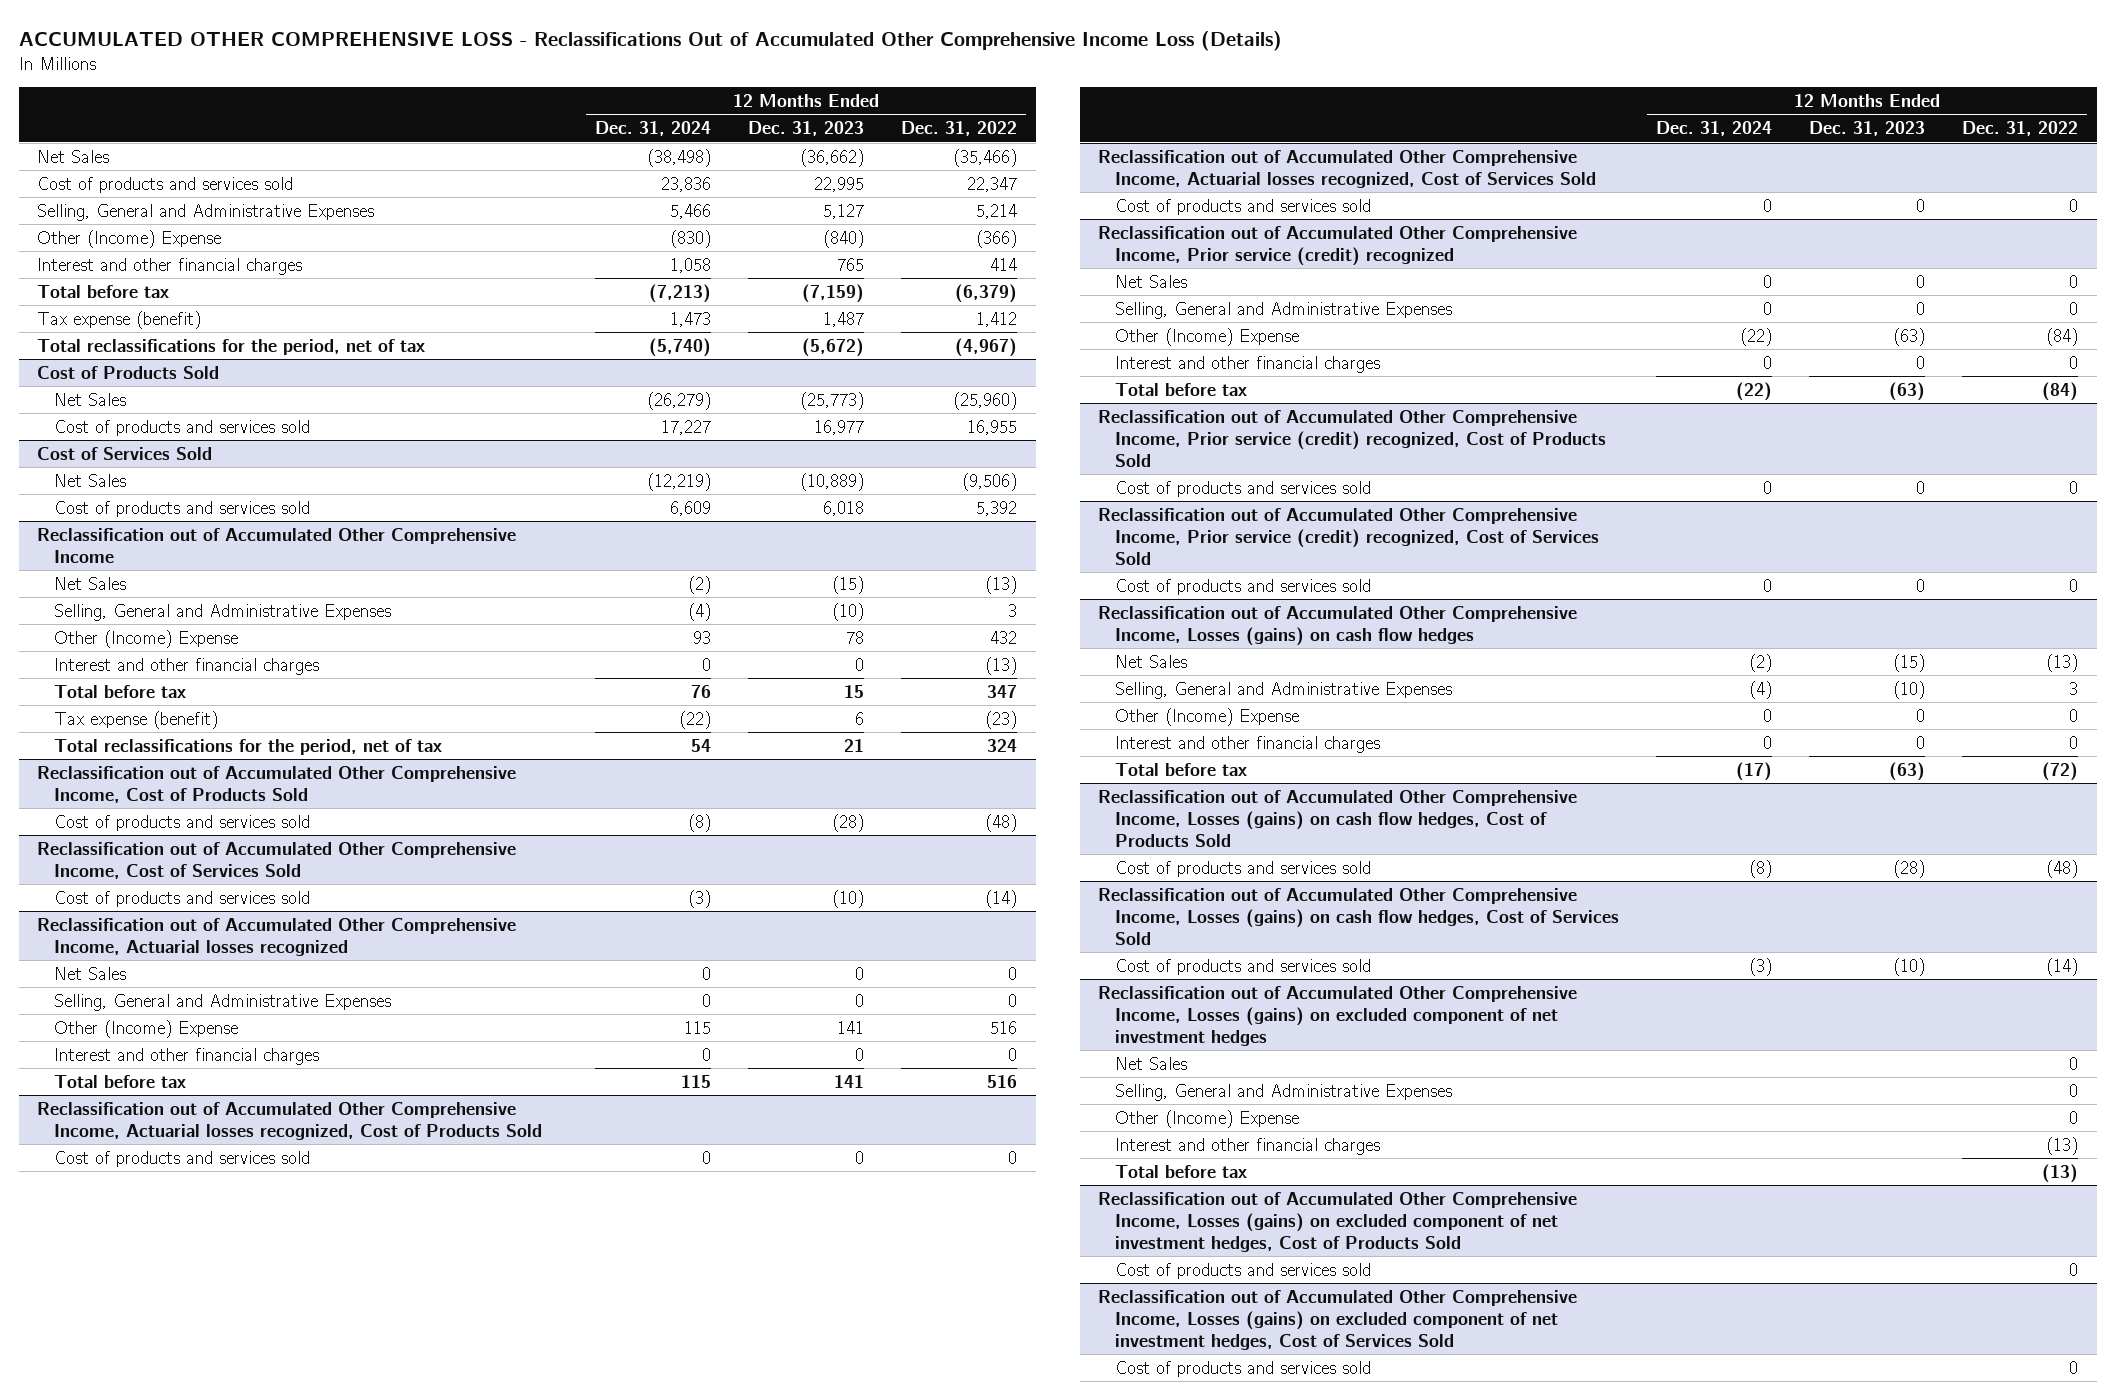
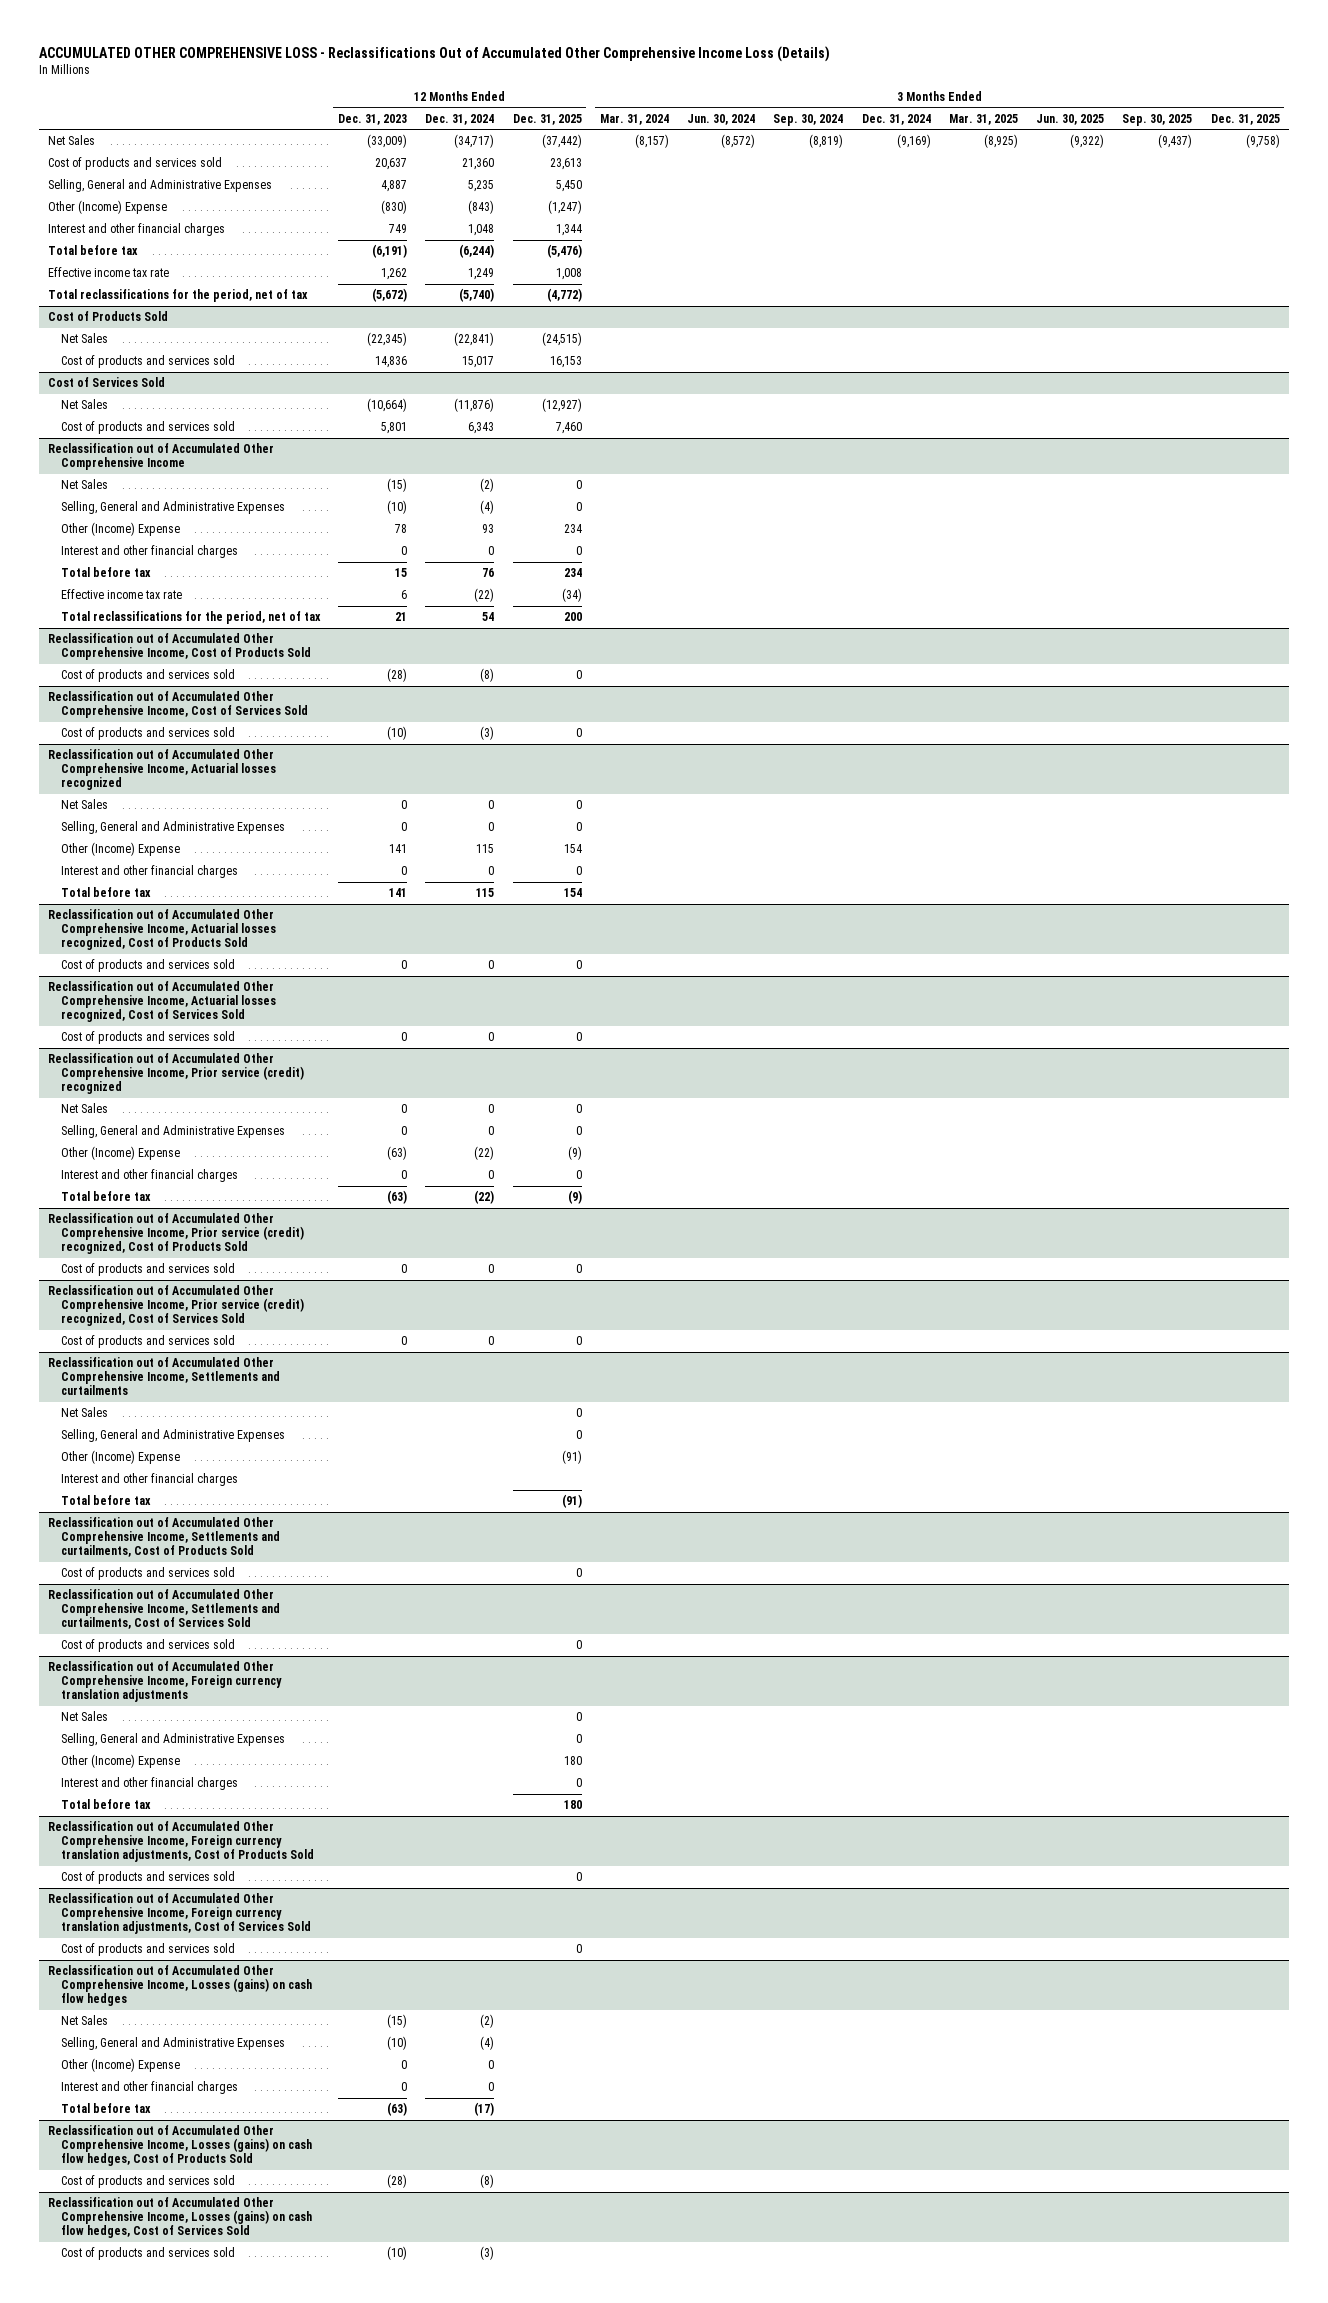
- | 12 Months Ended Dec. 31, 2024 | 12 Months Ended Dec. 31, 2023 | 12 Months Ended Dec. 31, 2022
+ | 12 Months Ended Dec. 31, 2023 | 12 Months Ended Dec. 31, 2024 | 12 Months Ended Dec. 31, 2025 | 3 Months Ended Mar. 31, 2024 | 3 Months Ended Jun. 30, 2024 | 3 Months Ended Sep. 30, 2024 | 3 Months Ended Dec. 31, 2024 | 3 Months Ended Mar. 31, 2025 | 3 Months Ended Jun. 30, 2025 | 3 Months Ended Sep. 30, 2025 | 3 Months Ended Dec. 31, 2025
- Net Sales | (38,498) | (36,662) | (35,466)
- Cost of products and services sold | 23,836 | 22,995 | 22,347
- Selling, General and Administrative Expenses | 5,466 | 5,127 | 5,214
- Other (Income) Expense | (830) | (840) | (366)
- Interest and other financial charges | 1,058 | 765 | 414
- Total before tax | (7,213) | (7,159) | (6,379)
- Tax expense (benefit) | 1,473 | 1,487 | 1,412
+ Net Sales | (33,009) | (34,717) | (37,442) | (8,157) | (8,572) | (8,819) | (9,169) | (8,925) | (9,322) | (9,437) | (9,758)
+ Cost of products and services sold | 20,637 | 21,360 | 23,613 | | | | | | | |
+ Selling, General and Administrative Expenses | 4,887 | 5,235 | 5,450 | | | | | | | |
+ Other (Income) Expense | (830) | (843) | (1,247) | | | | | | | |
+ Interest and other financial charges | 749 | 1,048 | 1,344 | | | | | | | |
+ Total before tax | (6,191) | (6,244) | (5,476) | | | | | | | |
+ Effective income tax rate | 1,262 | 1,249 | 1,008 | | | | | | | |
@ Cost of Products Sold
- Net Sales | (26,279) | (25,773) | (25,960)
- Cost of products and services sold | 17,227 | 16,977 | 16,955
+ Net Sales | (22,345) | (22,841) | (24,515) | | | | | | | |
+ Cost of products and services sold | 14,836 | 15,017 | 16,153 | | | | | | | |
@ Cost of Services Sold
- Net Sales | (12,219) | (10,889) | (9,506)
- Cost of products and services sold | 6,609 | 6,018 | 5,392
+ Net Sales | (10,664) | (11,876) | (12,927) | | | | | | | |
+ Cost of products and services sold | 5,801 | 6,343 | 7,460 | | | | | | | |
@ Reclassification out of Accumulated Other Comprehensive Income
- Tax expense (benefit) | (22) | 6 | (23)
+ Effective income tax rate | 6 | (22) | (34) | | | | | | | |
+ Reclassification out of Accumulated Other Comprehensive Income, Settlements and curtailments
+ Net Sales | | | 0 | | | | | | | |
+ Selling, General and Administrative Expenses | | | 0 | | | | | | | |
+ Other (Income) Expense | | | (91) | | | | | | | |
+ Interest and other financial charges
+ Total before tax | | | (91) | | | | | | | |
+ Reclassification out of Accumulated Other Comprehensive Income, Settlements and curtailments, Cost of Products Sold
+ Cost of products and services sold | | | 0 | | | | | | | |
+ Reclassification out of Accumulated Other Comprehensive Income, Settlements and curtailments, Cost of Services Sold
+ Cost of products and services sold | | | 0 | | | | | | | |
+ Reclassification out of Accumulated Other Comprehensive Income, Foreign currency translation adjustments
+ Net Sales | | | 0 | | | | | | | |
+ Selling, General and Administrative Expenses | | | 0 | | | | | | | |
+ Other (Income) Expense | | | 180 | | | | | | | |
+ Interest and other financial charges | | | 0 | | | | | | | |
+ Total before tax | | | 180 | | | | | | | |
+ Reclassification out of Accumulated Other Comprehensive Income, Foreign currency translation adjustments, Cost of Products Sold
+ Cost of products and services sold | | | 0 | | | | | | | |
+ Reclassification out of Accumulated Other Comprehensive Income, Foreign currency translation adjustments, Cost of Services Sold
+ Cost of products and services sold | | | 0 | | | | | | | |
- Reclassification out of Accumulated Other Comprehensive Income, Losses (gains) on excluded component of net investment hedges
- Net Sales | | | 0
- Selling, General and Administrative Expenses | | | 0
- Other (Income) Expense | | | 0
- Interest and other financial charges | | | (13)
- Total before tax | | | (13)
- Reclassification out of Accumulated Other Comprehensive Income, Losses (gains) on excluded component of net investment hedges, Cost of Products Sold
- Cost of products and services sold | | | 0
- Reclassification out of Accumulated Other Comprehensive Income, Losses (gains) on excluded component of net investment hedges, Cost of Services Sold
- Cost of products and services sold | | | 0

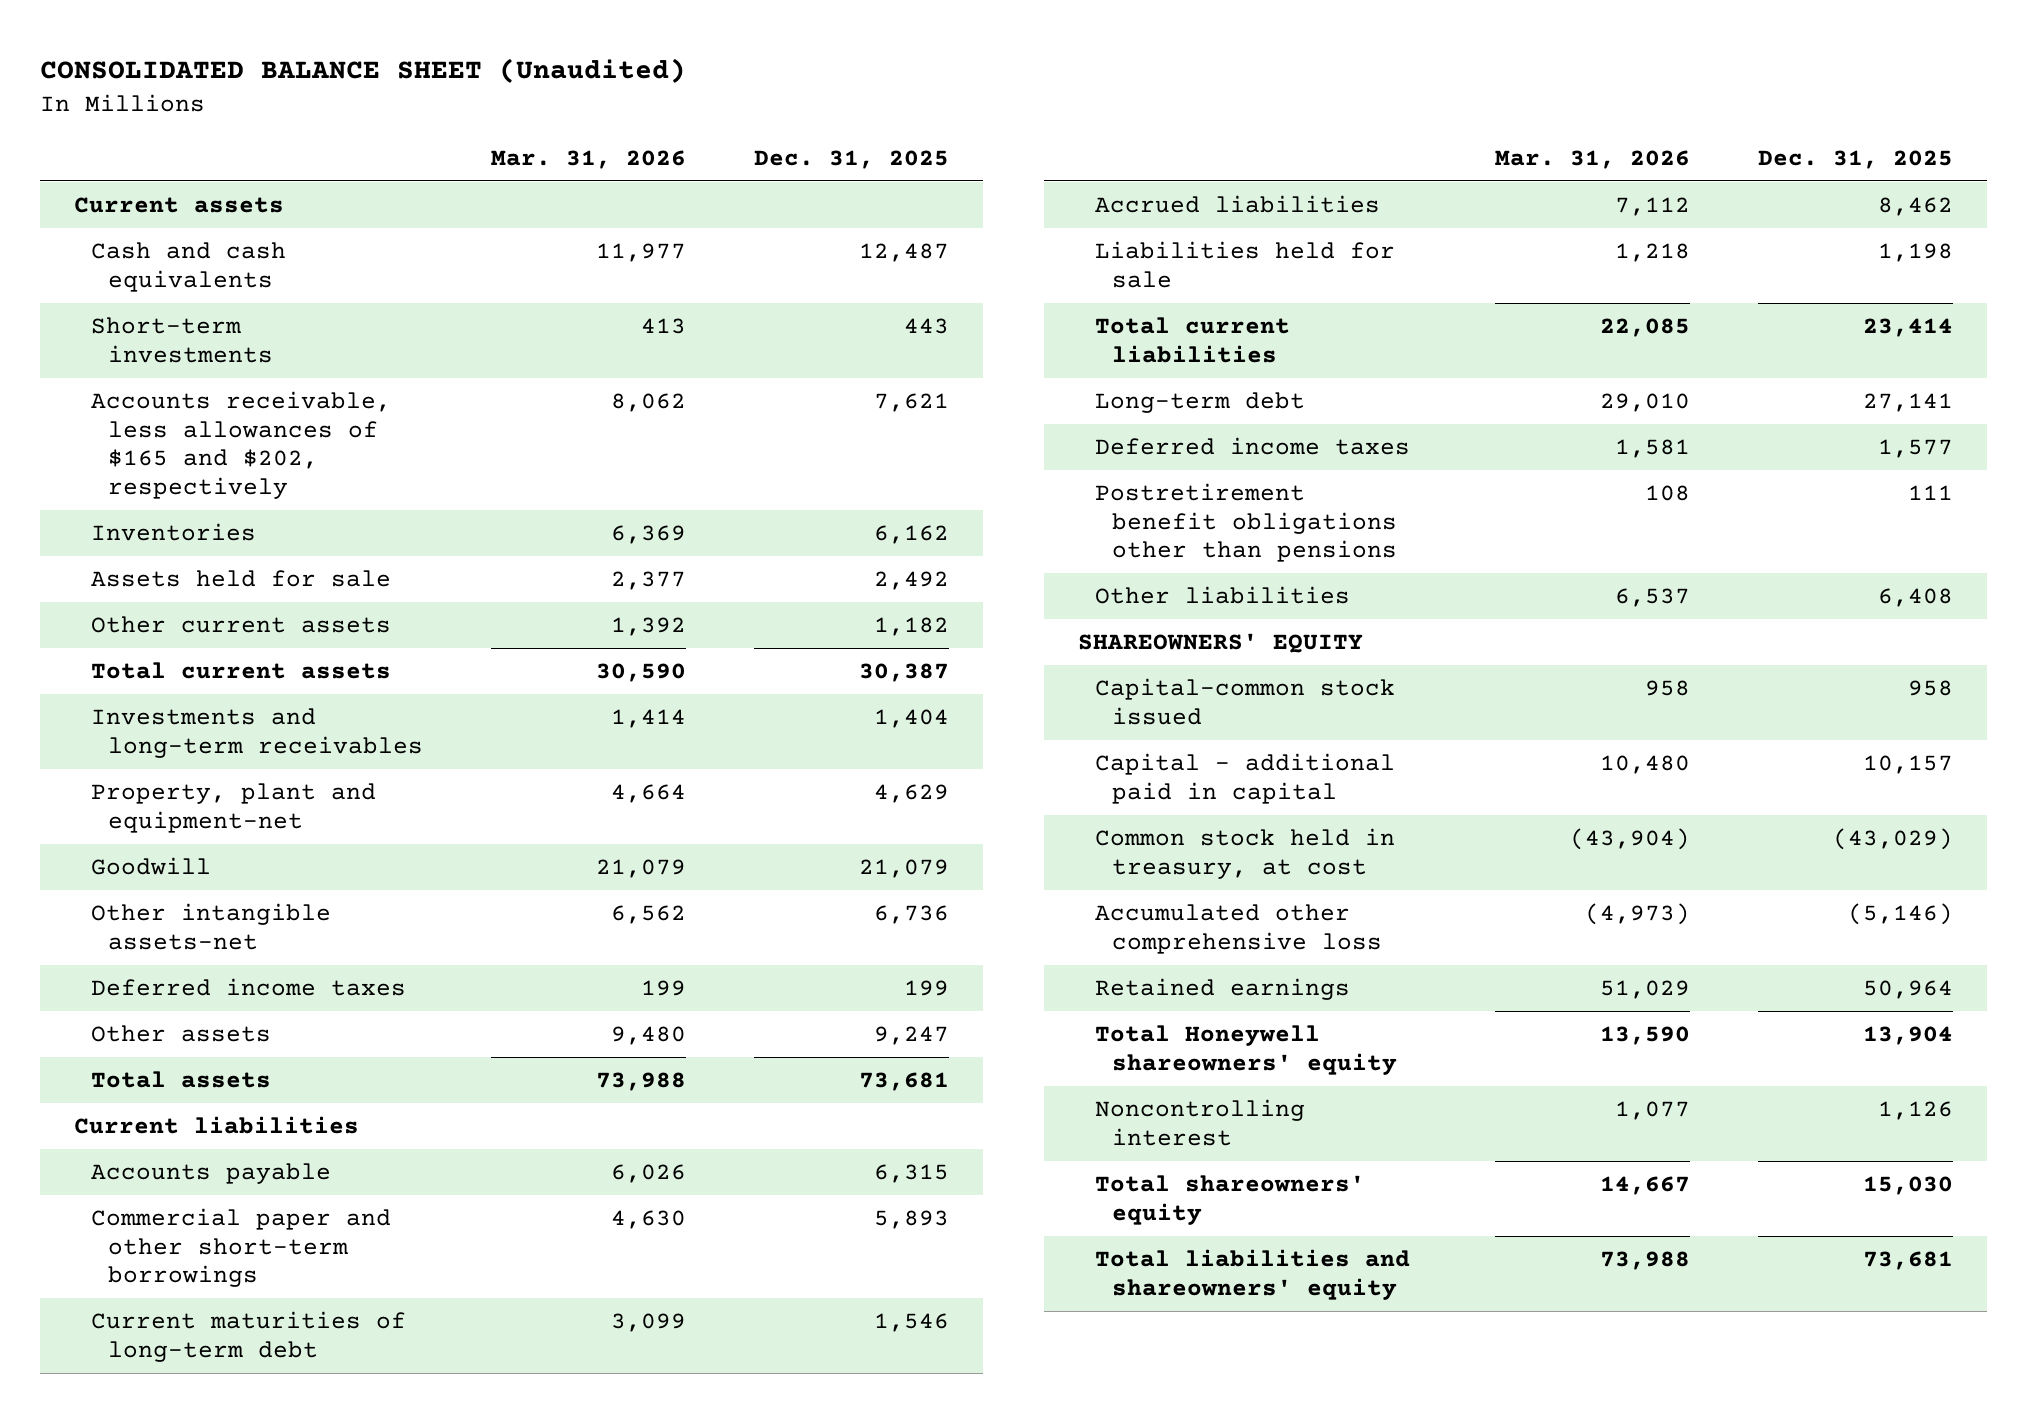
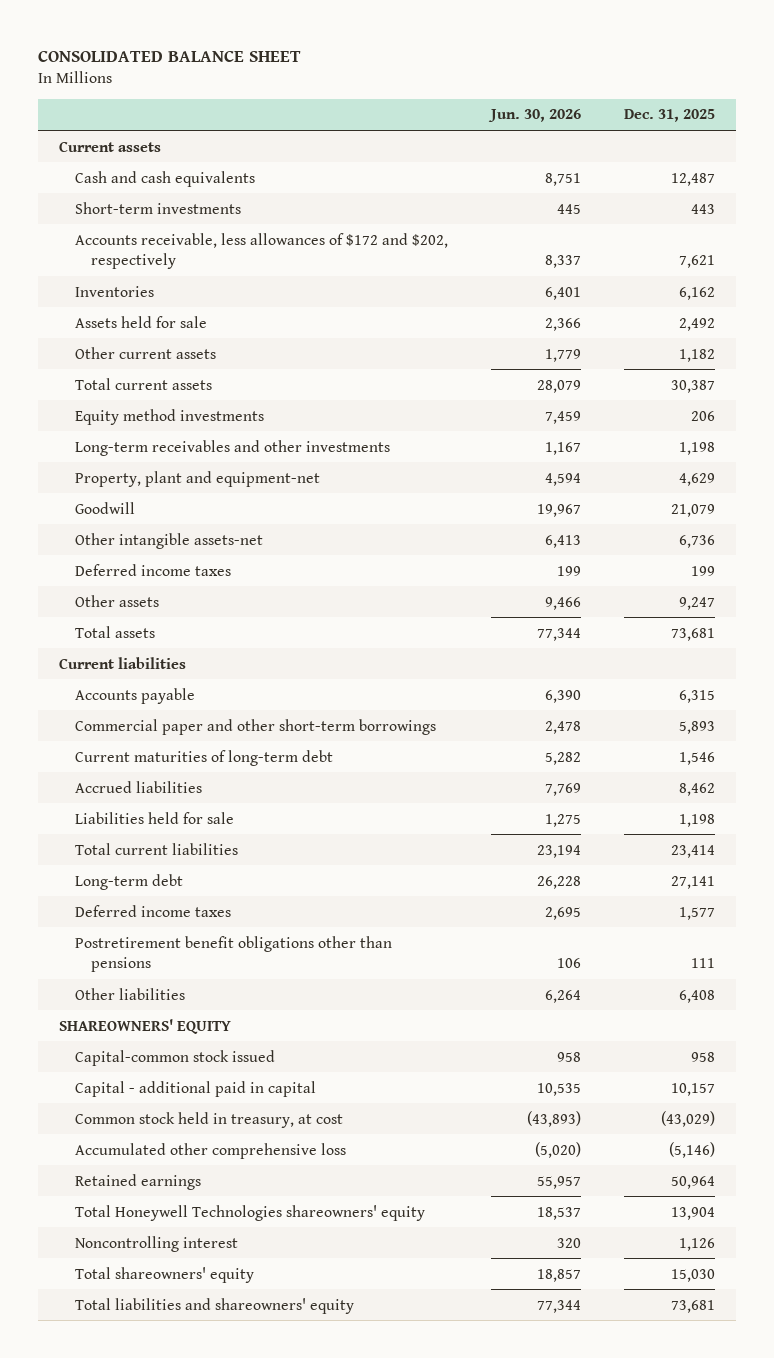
- CONSOLIDATED BALANCE SHEET (Unaudited)
+ CONSOLIDATED BALANCE SHEET
- | Mar. 31, 2026 | Dec. 31, 2025
+ | Jun. 30, 2026 | Dec. 31, 2025
- Accounts receivable, less allowances of $165 and $202, respectively | 8,062 | 7,621
+ Accounts receivable, less allowances of $172 and $202, respectively | 8,337 | 7,621
- Investments and long-term receivables | 1,414 | 1,404
+ Equity method investments | 7,459 | 206
+ Long-term receivables and other investments | 1,167 | 1,198
- Total Honeywell shareowners' equity | 13,590 | 13,904
+ Total Honeywell Technologies shareowners' equity | 18,537 | 13,904

